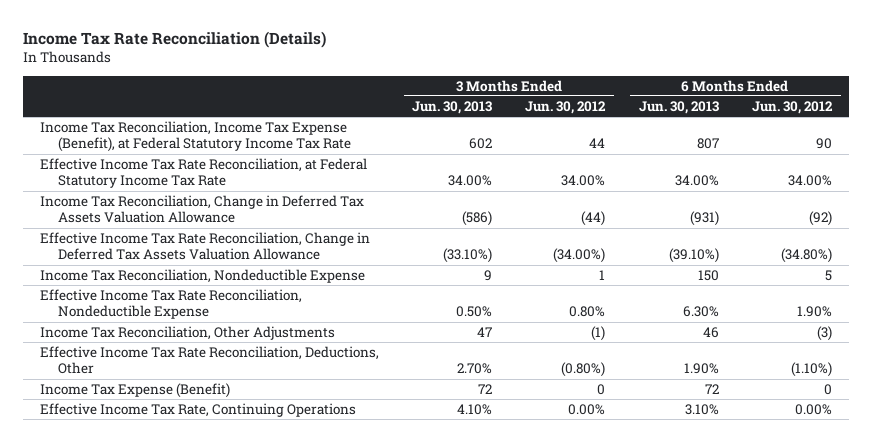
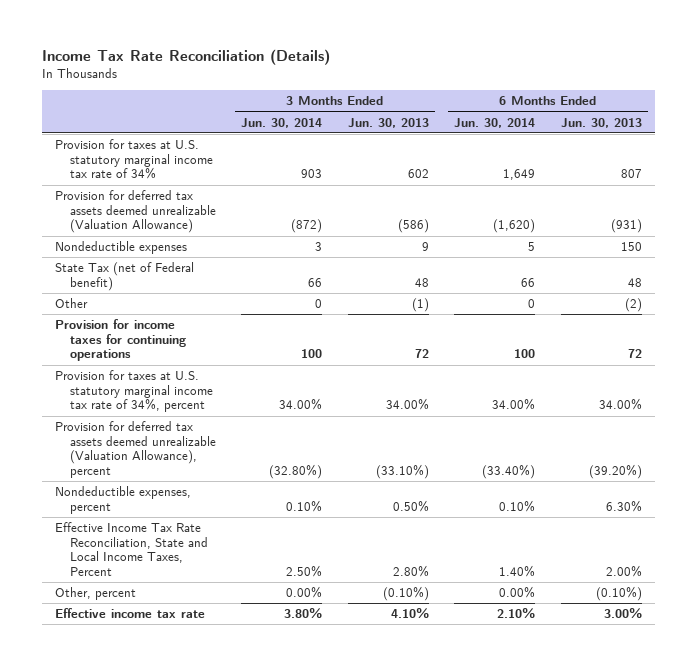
- | 3 Months Ended Jun. 30, 2013 | 3 Months Ended Jun. 30, 2012 | 6 Months Ended Jun. 30, 2013 | 6 Months Ended Jun. 30, 2012
+ | 3 Months Ended Jun. 30, 2014 | 3 Months Ended Jun. 30, 2013 | 6 Months Ended Jun. 30, 2014 | 6 Months Ended Jun. 30, 2013
- Income Tax Reconciliation, Income Tax Expense (Benefit), at Federal Statutory Income Tax Rate | 602 | 44 | 807 | 90
- Effective Income Tax Rate Reconciliation, at Federal Statutory Income Tax Rate | 34.00% | 34.00% | 34.00% | 34.00%
- Income Tax Reconciliation, Change in Deferred Tax Assets Valuation Allowance | (586) | (44) | (931) | (92)
- Effective Income Tax Rate Reconciliation, Change in Deferred Tax Assets Valuation Allowance | (33.10%) | (34.00%) | (39.10%) | (34.80%)
- Income Tax Reconciliation, Nondeductible Expense | 9 | 1 | 150 | 5
- Effective Income Tax Rate Reconciliation, Nondeductible Expense | 0.50% | 0.80% | 6.30% | 1.90%
- Income Tax Reconciliation, Other Adjustments | 47 | (1) | 46 | (3)
- Effective Income Tax Rate Reconciliation, Deductions, Other | 2.70% | (0.80%) | 1.90% | (1.10%)
- Income Tax Expense (Benefit) | 72 | 0 | 72 | 0
- Effective Income Tax Rate, Continuing Operations | 4.10% | 0.00% | 3.10% | 0.00%
+ Provision for taxes at U.S. statutory marginal income tax rate of 34% | 903 | 602 | 1,649 | 807
+ Provision for deferred tax assets deemed unrealizable (Valuation Allowance) | (872) | (586) | (1,620) | (931)
+ Nondeductible expenses | 3 | 9 | 5 | 150
+ State Tax (net of Federal benefit) | 66 | 48 | 66 | 48
+ Other | 0 | (1) | 0 | (2)
+ Provision for income taxes for continuing operations | 100 | 72 | 100 | 72
+ Provision for taxes at U.S. statutory marginal income tax rate of 34%, percent | 34.00% | 34.00% | 34.00% | 34.00%
+ Provision for deferred tax assets deemed unrealizable (Valuation Allowance), percent | (32.80%) | (33.10%) | (33.40%) | (39.20%)
+ Nondeductible expenses, percent | 0.10% | 0.50% | 0.10% | 6.30%
+ Effective Income Tax Rate Reconciliation, State and Local Income Taxes, Percent | 2.50% | 2.80% | 1.40% | 2.00%
+ Other, percent | 0.00% | (0.10%) | 0.00% | (0.10%)
+ Effective income tax rate | 3.80% | 4.10% | 2.10% | 3.00%

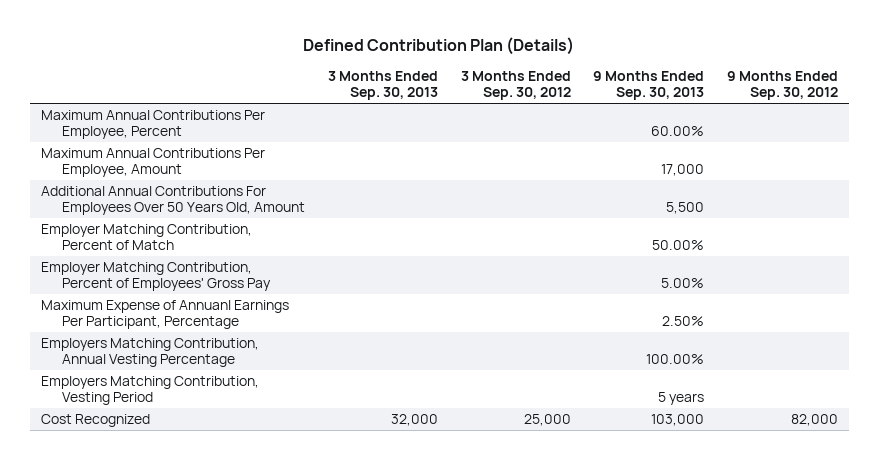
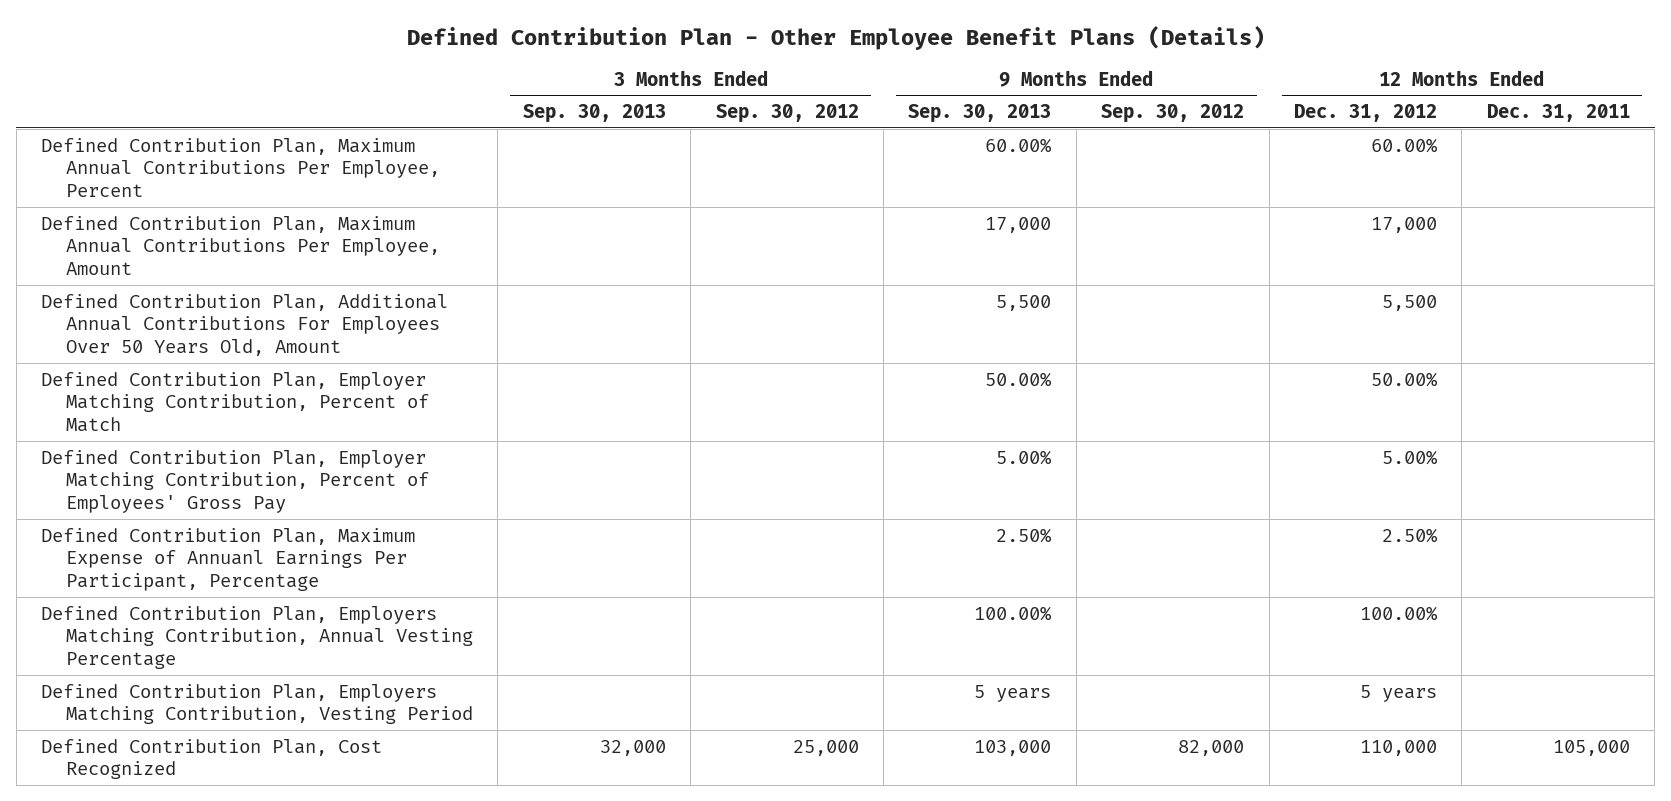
- Defined Contribution Plan (Details)
+ Defined Contribution Plan - Other Employee Benefit Plans (Details)
- | 3 Months Ended Sep. 30, 2013 | 3 Months Ended Sep. 30, 2012 | 9 Months Ended Sep. 30, 2013 | 9 Months Ended Sep. 30, 2012
+ | 3 Months Ended Sep. 30, 2013 | 3 Months Ended Sep. 30, 2012 | 9 Months Ended Sep. 30, 2013 | 9 Months Ended Sep. 30, 2012 | 12 Months Ended Dec. 31, 2012 | 12 Months Ended Dec. 31, 2011
- Maximum Annual Contributions Per Employee, Percent | | | 60.00% |
- Maximum Annual Contributions Per Employee, Amount | | | 17,000 |
- Additional Annual Contributions For Employees Over 50 Years Old, Amount | | | 5,500 |
- Employer Matching Contribution, Percent of Match | | | 50.00% |
- Employer Matching Contribution, Percent of Employees' Gross Pay | | | 5.00% |
- Maximum Expense of Annuanl Earnings Per Participant, Percentage | | | 2.50% |
- Employers Matching Contribution, Annual Vesting Percentage | | | 100.00% |
- Employers Matching Contribution, Vesting Period | | | 5 years |
- Cost Recognized | 32,000 | 25,000 | 103,000 | 82,000
+ Defined Contribution Plan, Maximum Annual Contributions Per Employee, Percent | | | 60.00% | | 60.00% |
+ Defined Contribution Plan, Maximum Annual Contributions Per Employee, Amount | | | 17,000 | | 17,000 |
+ Defined Contribution Plan, Additional Annual Contributions For Employees Over 50 Years Old, Amount | | | 5,500 | | 5,500 |
+ Defined Contribution Plan, Employer Matching Contribution, Percent of Match | | | 50.00% | | 50.00% |
+ Defined Contribution Plan, Employer Matching Contribution, Percent of Employees' Gross Pay | | | 5.00% | | 5.00% |
+ Defined Contribution Plan, Maximum Expense of Annuanl Earnings Per Participant, Percentage | | | 2.50% | | 2.50% |
+ Defined Contribution Plan, Employers Matching Contribution, Annual Vesting Percentage | | | 100.00% | | 100.00% |
+ Defined Contribution Plan, Employers Matching Contribution, Vesting Period | | | 5 years | | 5 years |
+ Defined Contribution Plan, Cost Recognized | 32,000 | 25,000 | 103,000 | 82,000 | 110,000 | 105,000

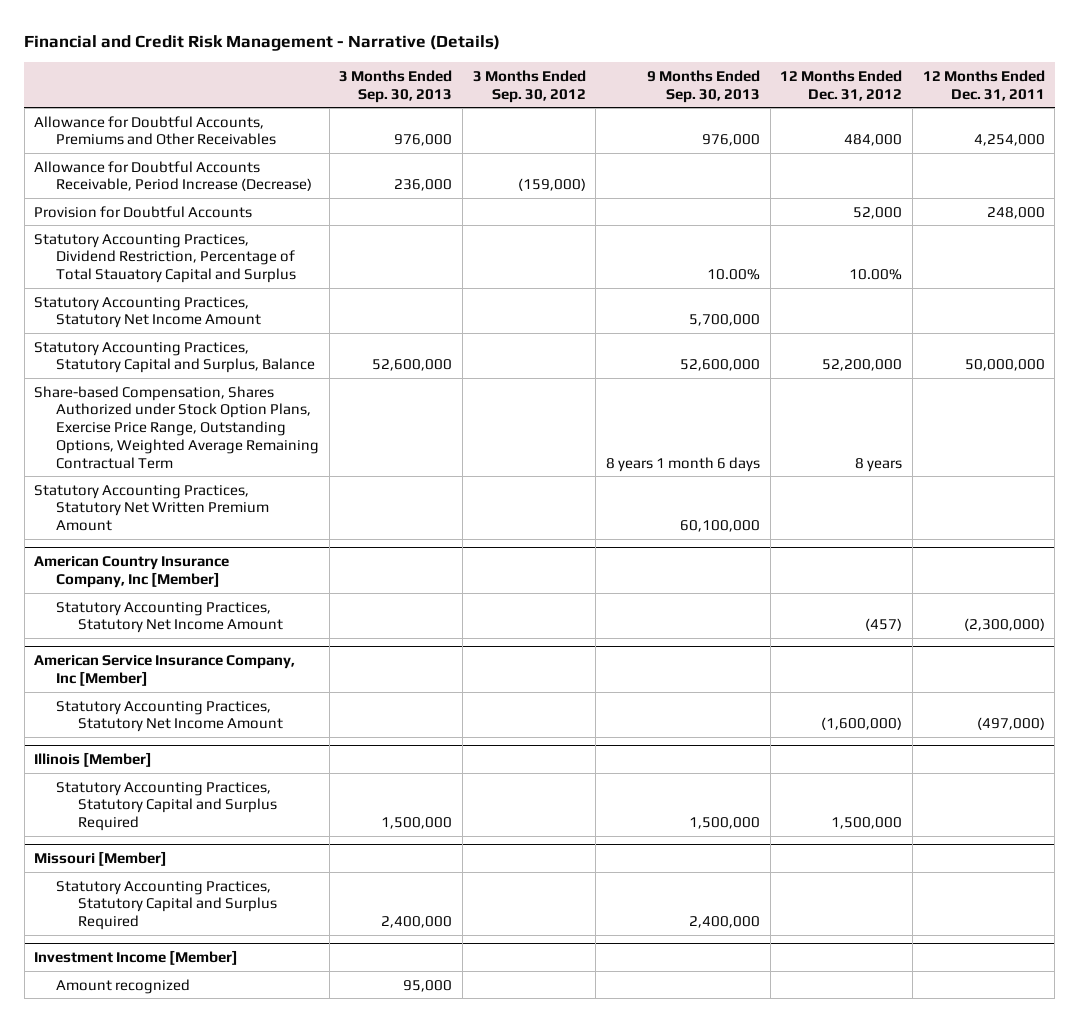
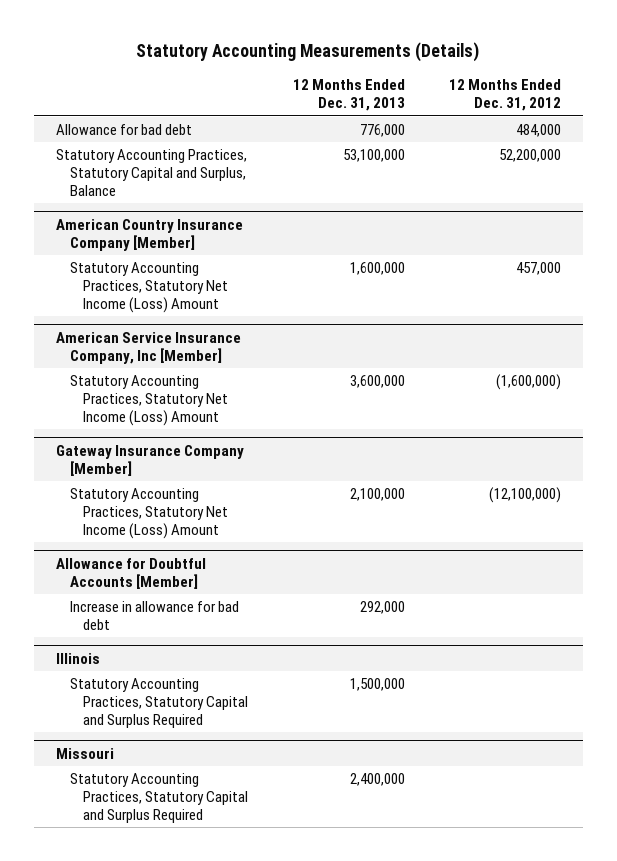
- Financial and Credit Risk Management - Narrative (Details)
+ Statutory Accounting Measurements (Details)
- | 3 Months Ended Sep. 30, 2013 | 3 Months Ended Sep. 30, 2012 | 9 Months Ended Sep. 30, 2013 | 12 Months Ended Dec. 31, 2012 | 12 Months Ended Dec. 31, 2011
+ | 12 Months Ended Dec. 31, 2013 | 12 Months Ended Dec. 31, 2012
- Allowance for Doubtful Accounts, Premiums and Other Receivables | 976,000 | | 976,000 | 484,000 | 4,254,000
- Allowance for Doubtful Accounts Receivable, Period Increase (Decrease) | 236,000 | (159,000) | | |
- Provision for Doubtful Accounts | | | | 52,000 | 248,000
- Statutory Accounting Practices, Dividend Restriction, Percentage of Total Stauatory Capital and Surplus | | | 10.00% | 10.00% |
- Statutory Accounting Practices, Statutory Net Income Amount | | | 5,700,000 | |
+ Allowance for bad debt | 776,000 | 484,000
- Share-based Compensation, Shares Authorized under Stock Option Plans, Exercise Price Range, Outstanding Options, Weighted Average Remaining Contractual Term | | | 8 years 1 month 6 days | 8 years |
- Statutory Accounting Practices, Statutory Net Written Premium Amount | | | 60,100,000 | |
- American Country Insurance Company, Inc [Member]
- Statutory Accounting Practices, Statutory Net Income Amount | | | | (457) | (2,300,000)
+ American Country Insurance Company [Member]
+ Statutory Accounting Practices, Statutory Net Income (Loss) Amount | 1,600,000 | 457,000
@ American Service Insurance Company, Inc [Member]
- Statutory Accounting Practices, Statutory Net Income Amount | | | | (1,600,000) | (497,000)
- Illinois [Member]
- Statutory Accounting Practices, Statutory Capital and Surplus Required | 1,500,000 | | 1,500,000 | 1,500,000 |
- Missouri [Member]
@ American Service Insurance Company, Inc [Member]
+ Statutory Accounting Practices, Statutory Net Income (Loss) Amount | 3,600,000 | (1,600,000)
+ Gateway Insurance Company [Member]
+ Statutory Accounting Practices, Statutory Net Income (Loss) Amount | 2,100,000 | (12,100,000)
+ Allowance for Doubtful Accounts [Member]
+ Increase in allowance for bad debt | 292,000 |
+ Illinois
- Investment Income [Member]
- Amount recognized | 95,000 | | | |
+ Missouri
+ Statutory Accounting Practices, Statutory Capital and Surplus Required | 2,400,000 |

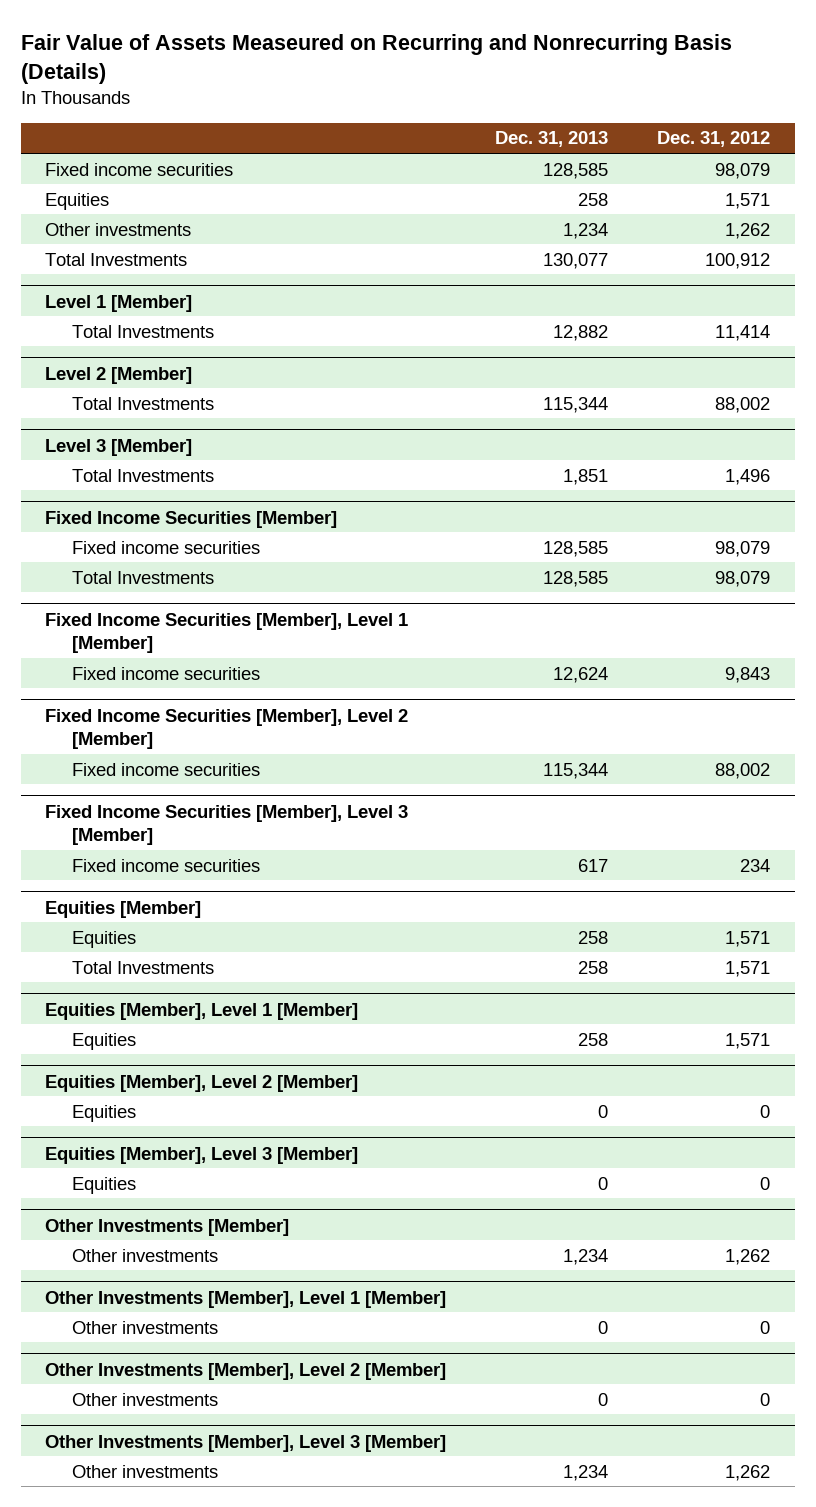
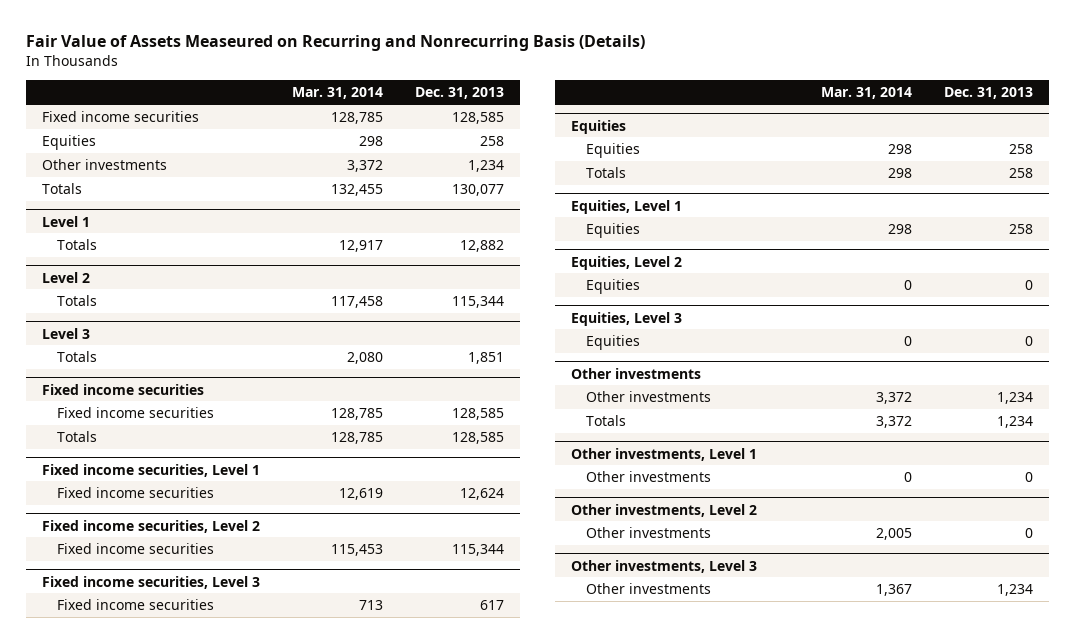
- | Dec. 31, 2013 | Dec. 31, 2012
+ | Mar. 31, 2014 | Dec. 31, 2013
- Total Investments | 130,077 | 100,912
- Level 1 [Member]
- Total Investments | 12,882 | 11,414
- Level 2 [Member]
- Total Investments | 115,344 | 88,002
- Level 3 [Member]
- Total Investments | 1,851 | 1,496
- Fixed Income Securities [Member]
+ Totals | 132,455 | 130,077
+ Level 1
+ Totals | 12,917 | 12,882
+ Level 2
+ Totals | 117,458 | 115,344
+ Level 3
+ Totals | 2,080 | 1,851
+ Fixed income securities
- Total Investments | 128,585 | 98,079
- Fixed Income Securities [Member], Level 1 [Member]
+ Totals | 128,785 | 128,585
+ Fixed income securities, Level 1
- Fixed Income Securities [Member], Level 2 [Member]
+ Fixed income securities, Level 2
- Fixed Income Securities [Member], Level 3 [Member]
+ Fixed income securities, Level 3
- Equities [Member]
+ Equities
- Total Investments | 258 | 1,571
- Equities [Member], Level 1 [Member]
+ Totals | 298 | 258
+ Equities, Level 1
- Equities [Member], Level 2 [Member]
+ Equities, Level 2
- Equities [Member], Level 3 [Member]
+ Equities, Level 3
- Other Investments [Member]
+ Other investments
- Other Investments [Member], Level 1 [Member]
+ Totals | 3,372 | 1,234
+ Other investments, Level 1
- Other Investments [Member], Level 2 [Member]
+ Other investments, Level 2
- Other Investments [Member], Level 3 [Member]
+ Other investments, Level 3

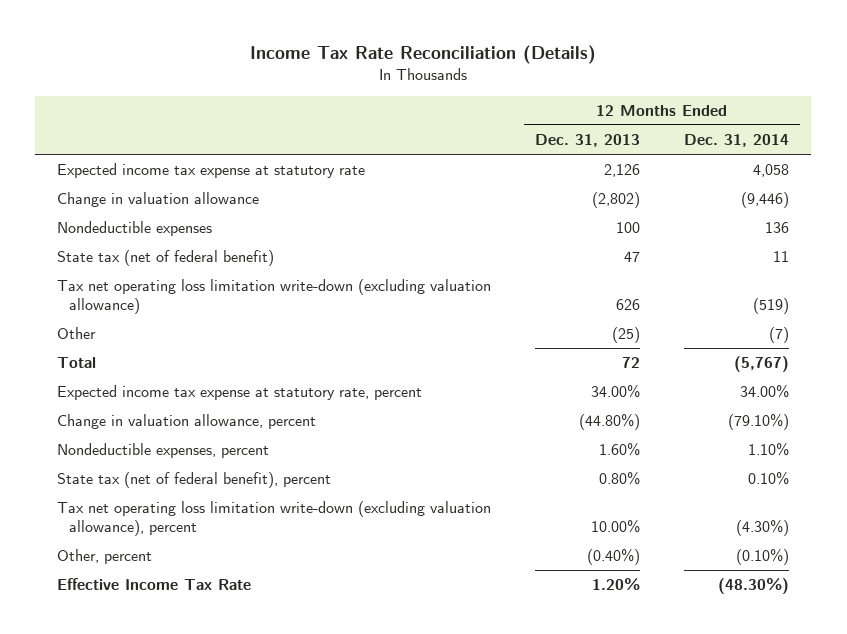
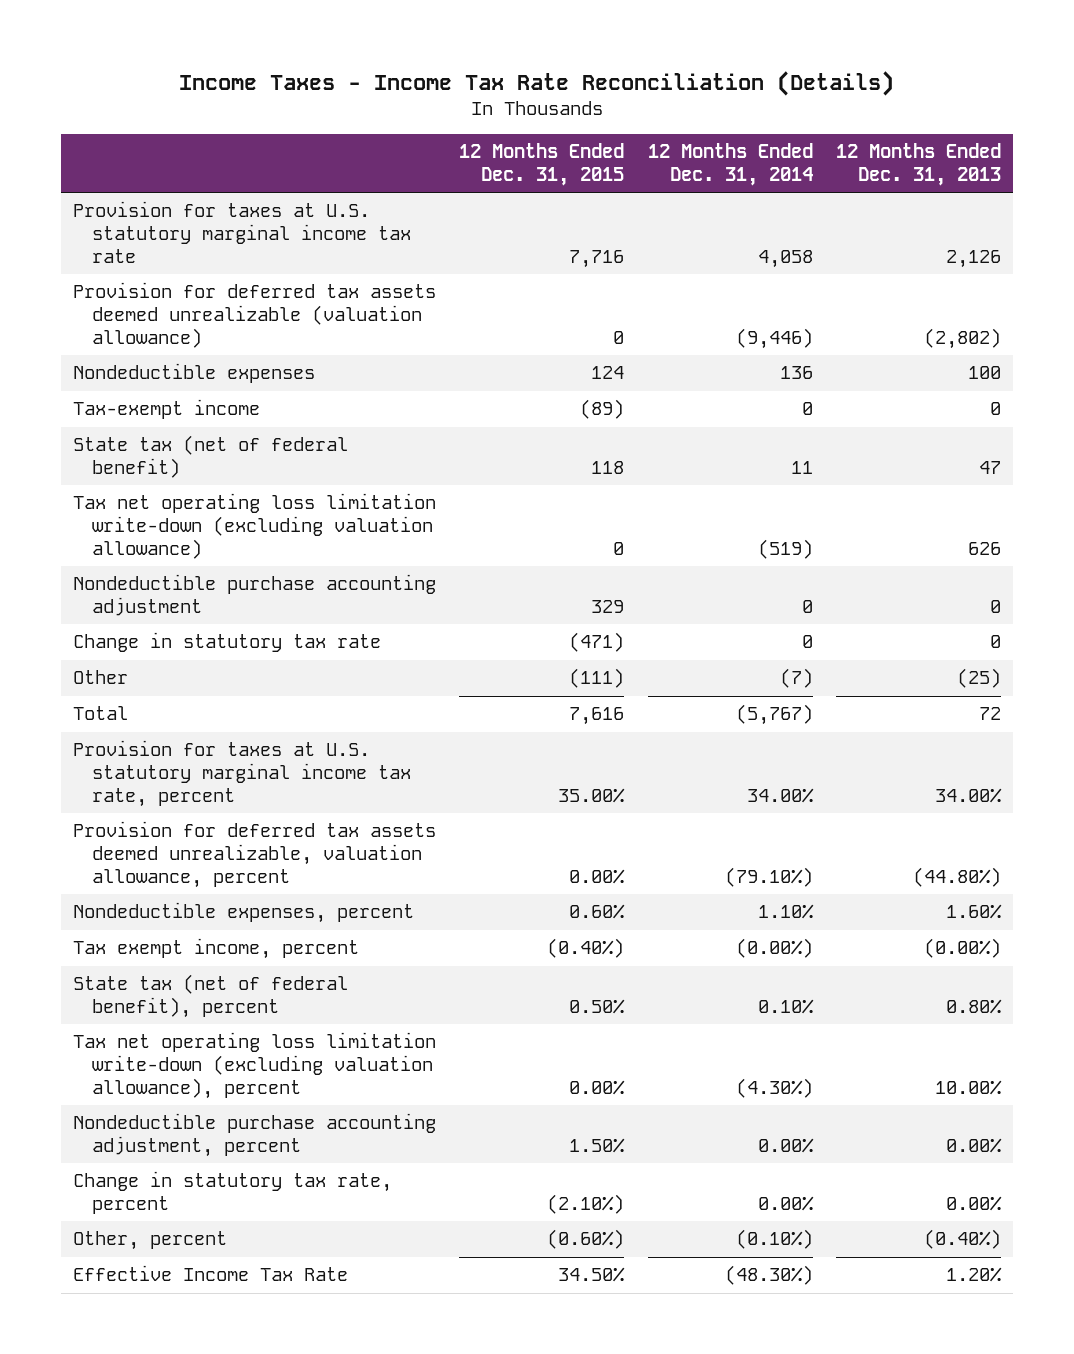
- Income Tax Rate Reconciliation (Details)
+ Income Taxes - Income Tax Rate Reconciliation (Details)
- | 12 Months Ended Dec. 31, 2013 | 12 Months Ended Dec. 31, 2014
+ | 12 Months Ended Dec. 31, 2015 | 12 Months Ended Dec. 31, 2014 | 12 Months Ended Dec. 31, 2013
- Expected income tax expense at statutory rate | 2,126 | 4,058
- Change in valuation allowance | (2,802) | (9,446)
+ Provision for taxes at U.S. statutory marginal income tax rate | 7,716 | 4,058 | 2,126
+ Provision for deferred tax assets deemed unrealizable (valuation allowance) | 0 | (9,446) | (2,802)
+ Tax-exempt income | (89) | 0 | 0
+ Nondeductible purchase accounting adjustment | 329 | 0 | 0
+ Change in statutory tax rate | (471) | 0 | 0
- Expected income tax expense at statutory rate, percent | 34.00% | 34.00%
- Change in valuation allowance, percent | (44.80%) | (79.10%)
+ Provision for taxes at U.S. statutory marginal income tax rate, percent | 35.00% | 34.00% | 34.00%
+ Provision for deferred tax assets deemed unrealizable, valuation allowance, percent | 0.00% | (79.10%) | (44.80%)
+ Tax exempt income, percent | (0.40%) | (0.00%) | (0.00%)
+ Nondeductible purchase accounting adjustment, percent | 1.50% | 0.00% | 0.00%
+ Change in statutory tax rate, percent | (2.10%) | 0.00% | 0.00%

